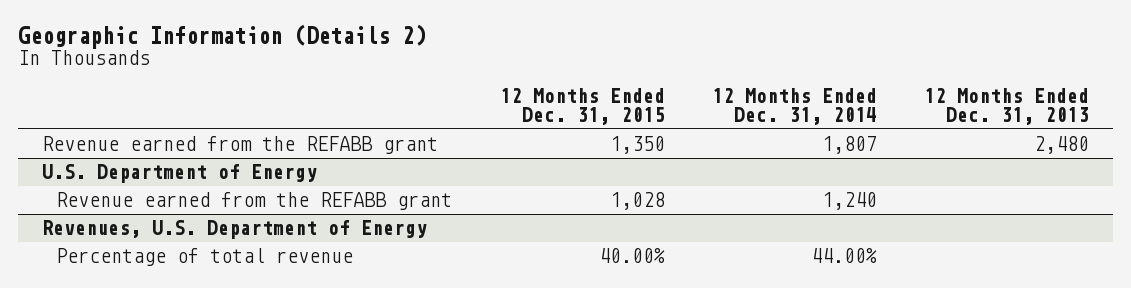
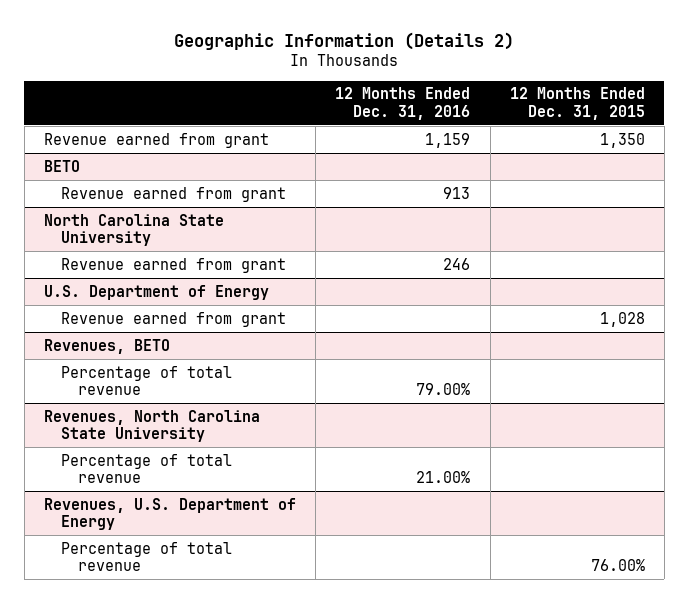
- | 12 Months Ended Dec. 31, 2015 | 12 Months Ended Dec. 31, 2014 | 12 Months Ended Dec. 31, 2013
+ | 12 Months Ended Dec. 31, 2016 | 12 Months Ended Dec. 31, 2015
- Revenue earned from the REFABB grant | 1,350 | 1,807 | 2,480
+ Revenue earned from grant | 1,159 | 1,350
+ BETO
+ Revenue earned from grant | 913 |
+ North Carolina State University
+ Revenue earned from grant | 246 |
@ U.S. Department of Energy
- Revenue earned from the REFABB grant | 1,028 | 1,240 |
+ Revenue earned from grant | | 1,028
+ Revenues, BETO
+ Percentage of total revenue | 79.00% |
+ Revenues, North Carolina State University
+ Percentage of total revenue | 21.00% |
@ Revenues, U.S. Department of Energy
- Percentage of total revenue | 40.00% | 44.00% |
+ Percentage of total revenue | | 76.00%

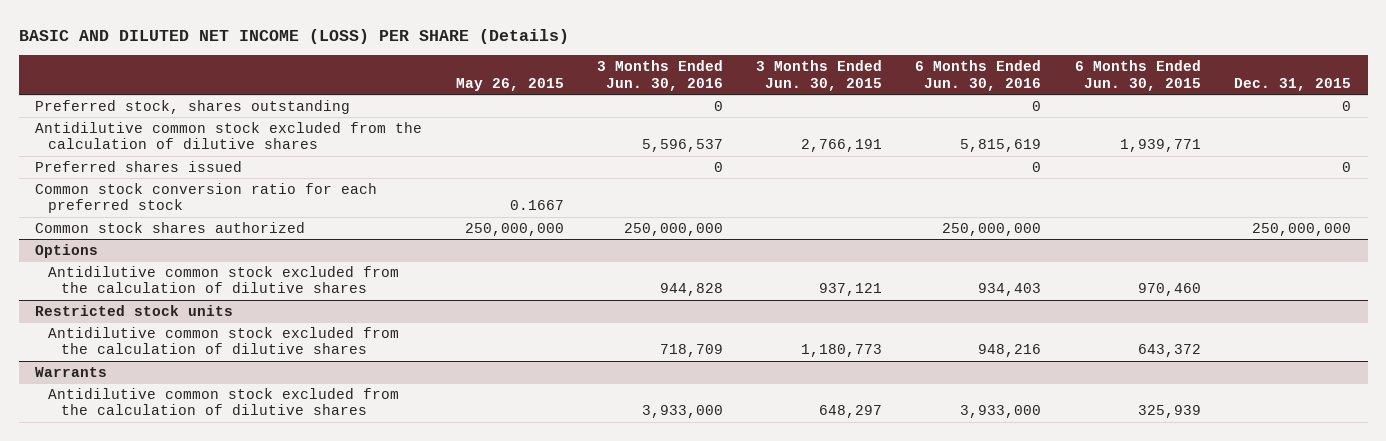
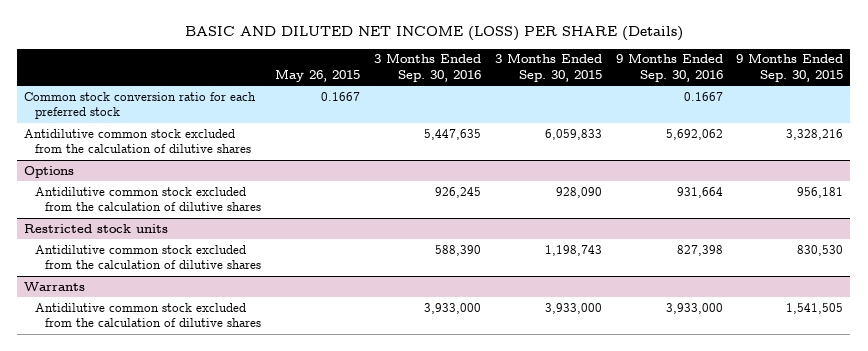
- | May 26, 2015 | 3 Months Ended Jun. 30, 2016 | 3 Months Ended Jun. 30, 2015 | 6 Months Ended Jun. 30, 2016 | 6 Months Ended Jun. 30, 2015 | Dec. 31, 2015
+ | May 26, 2015 | 3 Months Ended Sep. 30, 2016 | 3 Months Ended Sep. 30, 2015 | 9 Months Ended Sep. 30, 2016 | 9 Months Ended Sep. 30, 2015
- Preferred stock, shares outstanding | | 0 | | 0 | | 0
- Preferred shares issued | | 0 | | 0 | | 0
- Common stock shares authorized | 250,000,000 | 250,000,000 | | 250,000,000 | | 250,000,000
moved down: Antidilutive common stock excluded from the calculation of dilutive shares | | 5,447,635 | 6,059,833 | 5,692,062 | 3,328,216

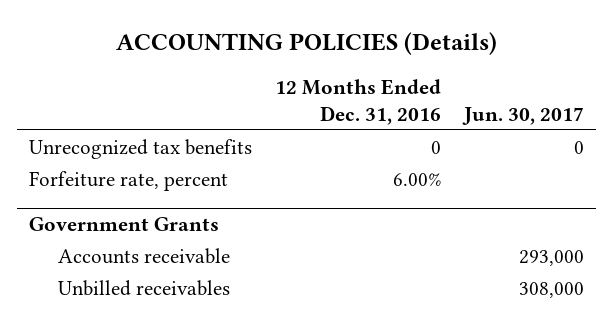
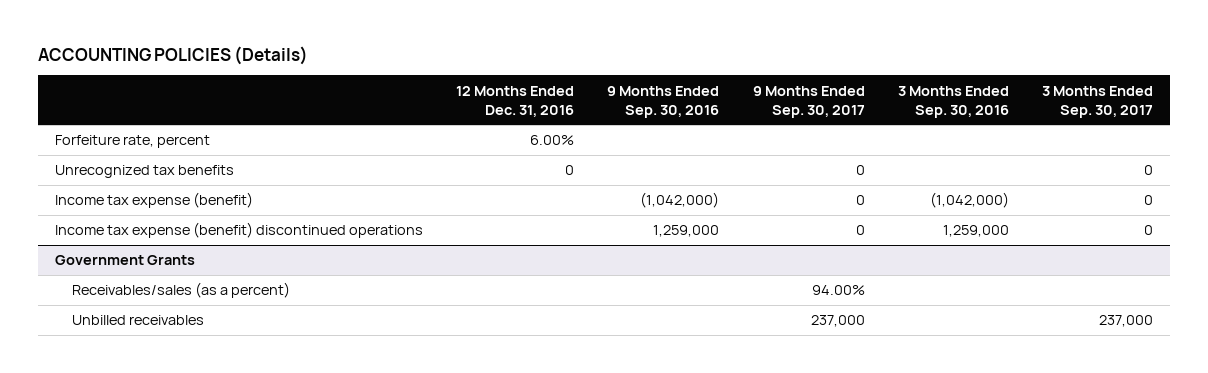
- | 12 Months Ended Dec. 31, 2016 | Jun. 30, 2017
+ | 12 Months Ended Dec. 31, 2016 | 9 Months Ended Sep. 30, 2016 | 9 Months Ended Sep. 30, 2017 | 3 Months Ended Sep. 30, 2016 | 3 Months Ended Sep. 30, 2017
moved down: Unrecognized tax benefits | 0 | | 0 | | 0
+ Income tax expense (benefit) | | (1,042,000) | 0 | (1,042,000) | 0
+ Income tax expense (benefit) discontinued operations | | 1,259,000 | 0 | 1,259,000 | 0
@ Government Grants
- Accounts receivable | | 293,000
+ Receivables/sales (as a percent) | | | 94.00% | |

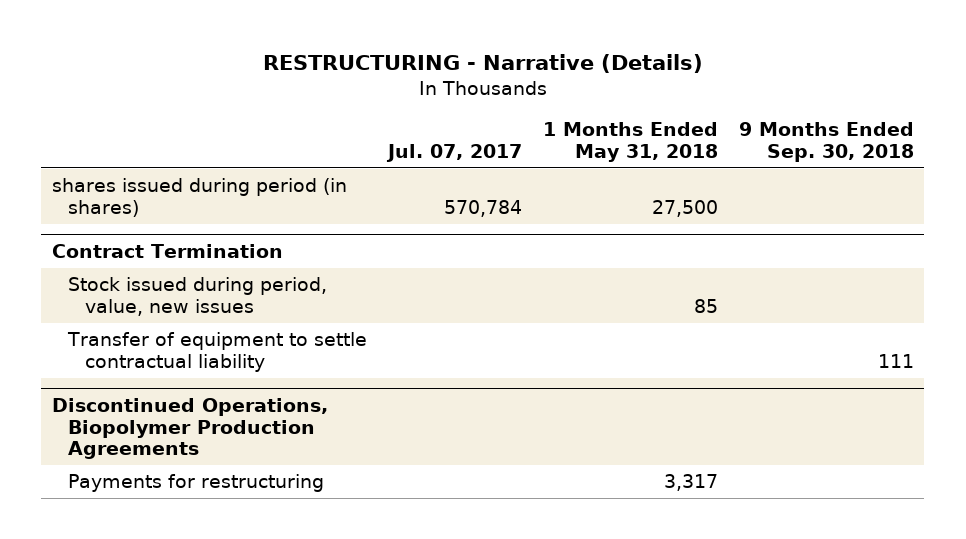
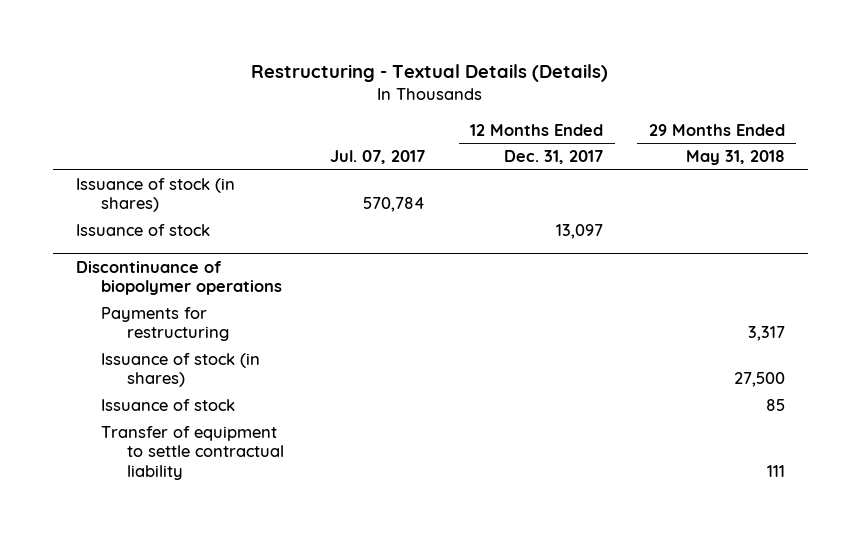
- RESTRUCTURING - Narrative (Details)
+ Restructuring - Textual Details (Details)
- | Jul. 07, 2017 | 1 Months Ended May 31, 2018 | 9 Months Ended Sep. 30, 2018
+ | Jul. 07, 2017 | 12 Months Ended Dec. 31, 2017 | 29 Months Ended May 31, 2018
- shares issued during period (in shares) | 570,784 | 27,500 |
- Contract Termination
- Stock issued during period, value, new issues | | 85 |
- Transfer of equipment to settle contractual liability | | | 111
- Discontinued Operations, Biopolymer Production Agreements
- Payments for restructuring | | 3,317 |
+ Issuance of stock (in shares) | 570,784 | |
+ Issuance of stock | | 13,097 |
+ Discontinuance of biopolymer operations
+ Payments for restructuring | | | 3,317
+ Issuance of stock (in shares) | | | 27,500
+ Issuance of stock | | | 85
+ Transfer of equipment to settle contractual liability | | | 111

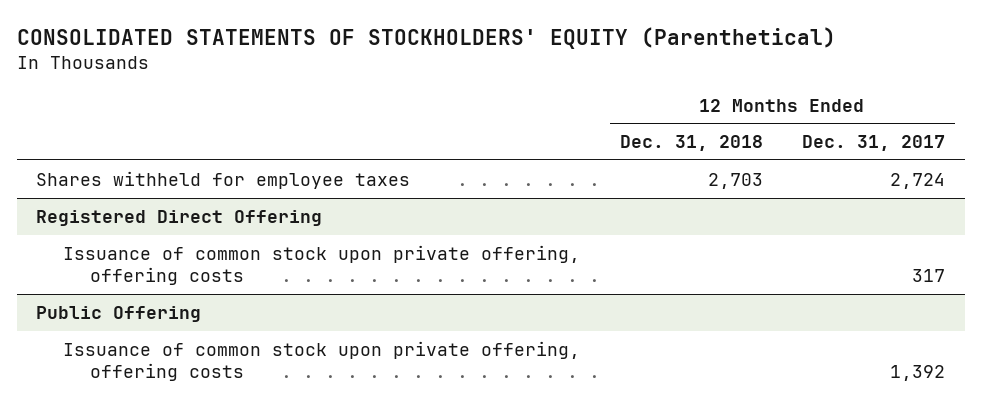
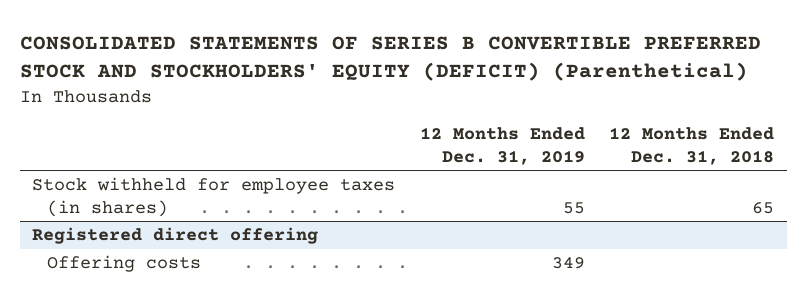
- CONSOLIDATED STATEMENTS OF STOCKHOLDERS' EQUITY (Parenthetical)
+ CONSOLIDATED STATEMENTS OF SERIES B CONVERTIBLE PREFERRED STOCK AND STOCKHOLDERS' EQUITY (DEFICIT) (Parenthetical)
- | 12 Months Ended Dec. 31, 2018 | 12 Months Ended Dec. 31, 2017
+ | 12 Months Ended Dec. 31, 2019 | 12 Months Ended Dec. 31, 2018
- Shares withheld for employee taxes | 2,703 | 2,724
- Registered Direct Offering
- Issuance of common stock upon private offering, offering costs | | 317
- Public Offering
- Issuance of common stock upon private offering, offering costs | | 1,392
+ Stock withheld for employee taxes (in shares) | 55 | 65
+ Registered direct offering
+ Offering costs | 349 |

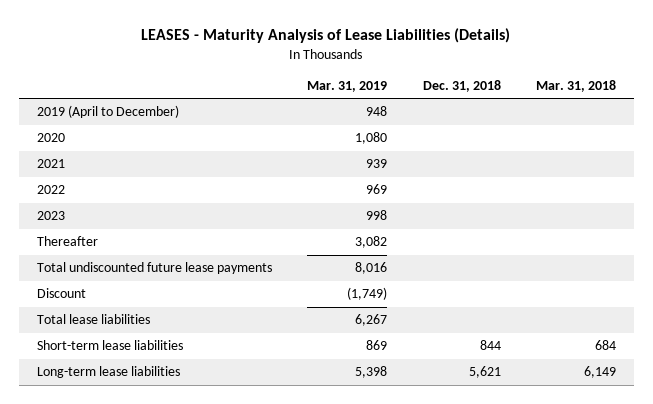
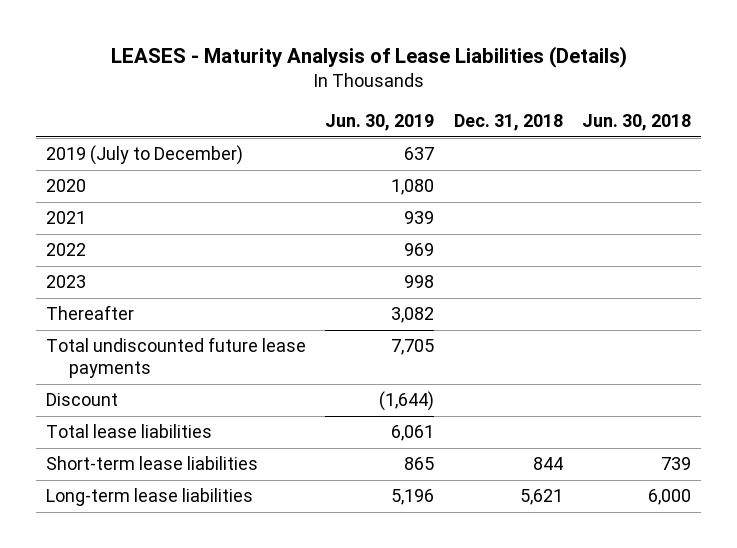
- | Mar. 31, 2019 | Dec. 31, 2018 | Mar. 31, 2018
+ | Jun. 30, 2019 | Dec. 31, 2018 | Jun. 30, 2018
- 2019 (April to December) | 948 | |
+ 2019 (July to December) | 637 | |

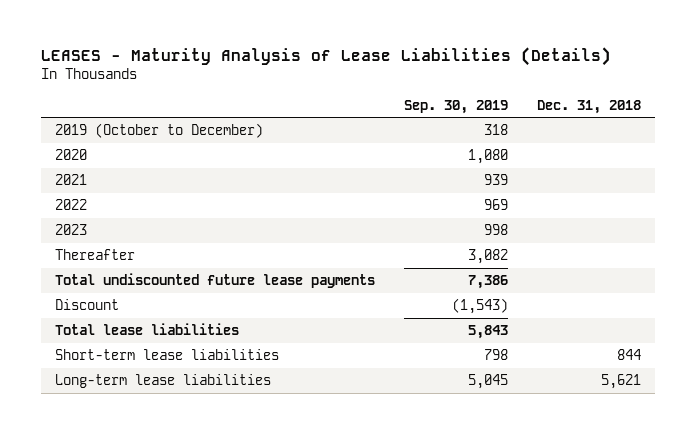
- | Jun. 30, 2019 | Dec. 31, 2018 | Jun. 30, 2018
+ | Sep. 30, 2019 | Dec. 31, 2018
- 2019 (July to December) | 637 | |
+ 2019 (October to December) | 318 |

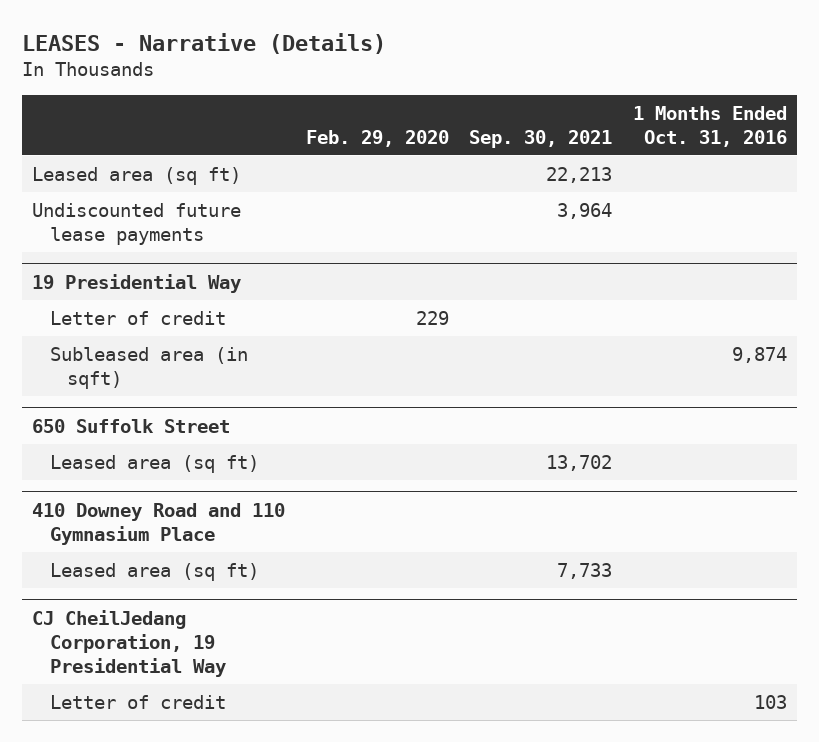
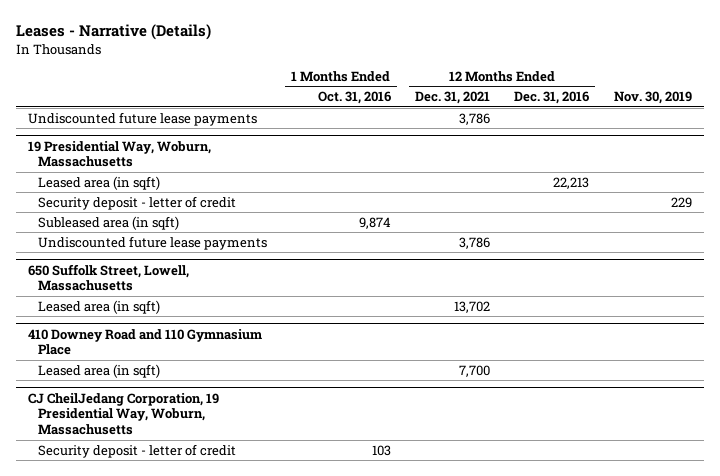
- LEASES - Narrative (Details)
+ Leases - Narrative (Details)
- | Feb. 29, 2020 | Sep. 30, 2021 | 1 Months Ended Oct. 31, 2016
+ | 1 Months Ended Oct. 31, 2016 | 12 Months Ended Dec. 31, 2021 | 12 Months Ended Dec. 31, 2016 | Nov. 30, 2019
- Leased area (sq ft) | | 22,213 |
- 19 Presidential Way
- Letter of credit | 229 | |
+ 19 Presidential Way, Woburn, Massachusetts
+ Leased area (in sqft) | | | 22,213 |
+ Security deposit - letter of credit | | | | 229
- 650 Suffolk Street
- Leased area (sq ft) | | 13,702 |
+ Undiscounted future lease payments | | 3,786 | |
+ 650 Suffolk Street, Lowell, Massachusetts
+ Leased area (in sqft) | | 13,702 | |
@ 410 Downey Road and 110 Gymnasium Place
- Leased area (sq ft) | | 7,733 |
- CJ CheilJedang Corporation, 19 Presidential Way
- Letter of credit | | | 103
@ 410 Downey Road and 110 Gymnasium Place
+ Leased area (in sqft) | | 7,700 | |
+ CJ CheilJedang Corporation, 19 Presidential Way, Woburn, Massachusetts
+ Security deposit - letter of credit | 103 | | |

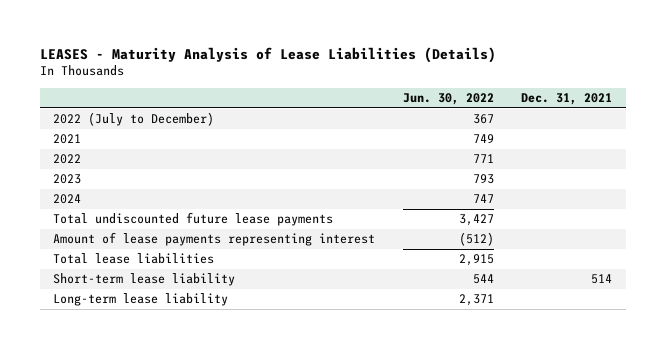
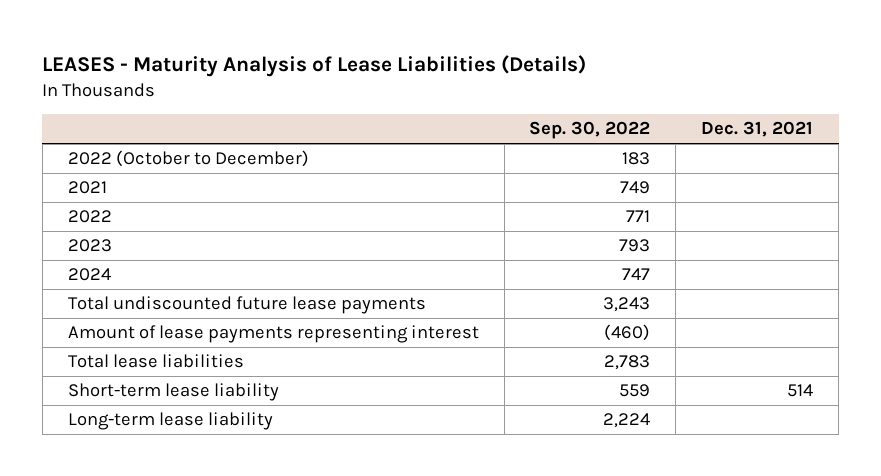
- | Jun. 30, 2022 | Dec. 31, 2021
+ | Sep. 30, 2022 | Dec. 31, 2021
- 2022 (July to December) | 367 |
+ 2022 (October to December) | 183 |

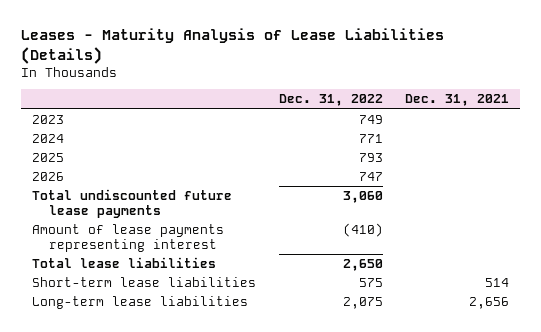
- LEASES - Maturity Analysis of Lease Liabilities (Details)
+ Leases - Maturity Analysis of Lease Liabilities (Details)
- | Sep. 30, 2022 | Dec. 31, 2021
+ | Dec. 31, 2022 | Dec. 31, 2021
- 2022 (October to December) | 183 |
- 2021 | 749 |
- 2022 | 771 |
+ 2025 | 793 |
+ 2026 | 747 |
- Short-term lease liability | 559 | 514
- Long-term lease liability | 2,224 |
+ Short-term lease liabilities | 575 | 514
+ Long-term lease liabilities | 2,075 | 2,656

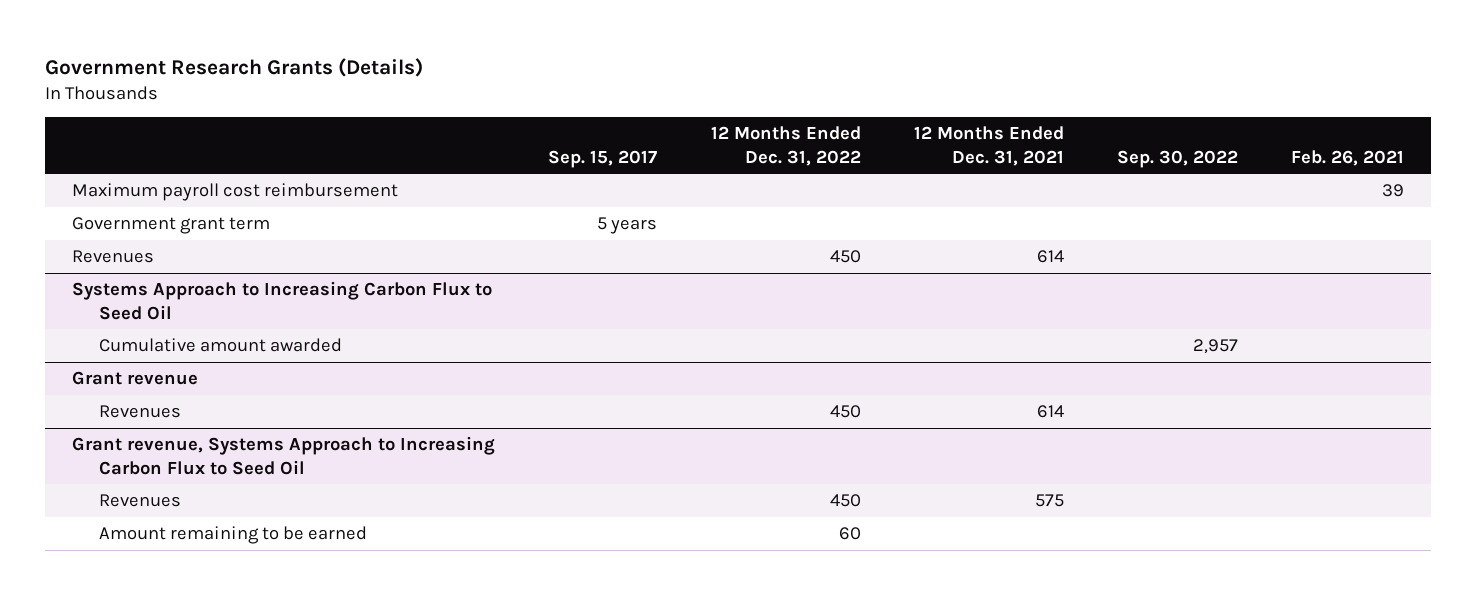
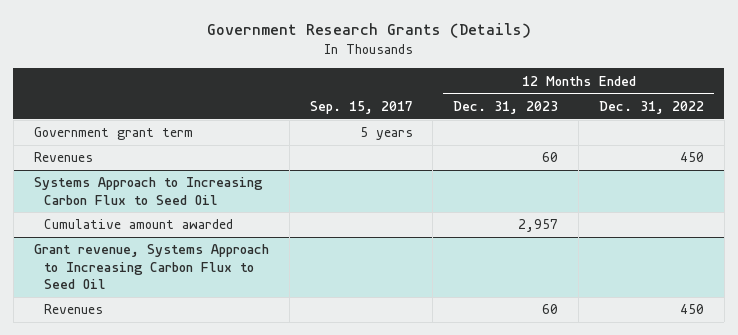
- | Sep. 15, 2017 | 12 Months Ended Dec. 31, 2022 | 12 Months Ended Dec. 31, 2021 | Sep. 30, 2022 | Feb. 26, 2021
+ | Sep. 15, 2017 | 12 Months Ended Dec. 31, 2023 | 12 Months Ended Dec. 31, 2022
- Maximum payroll cost reimbursement | | | | | 39
- Grant revenue
- Revenues | | 450 | 614 | |
@ Grant revenue, Systems Approach to Increasing Carbon Flux to Seed Oil
- Amount remaining to be earned | | 60 | | |

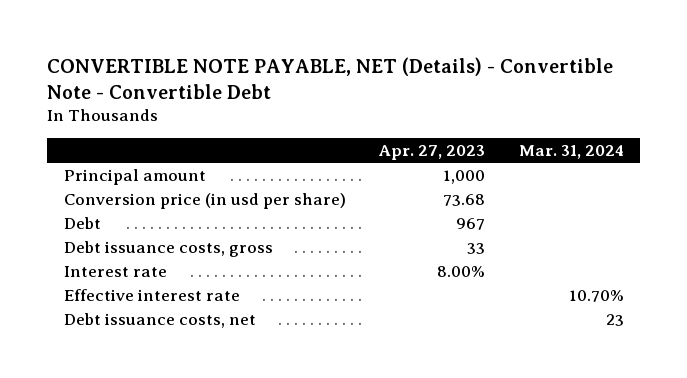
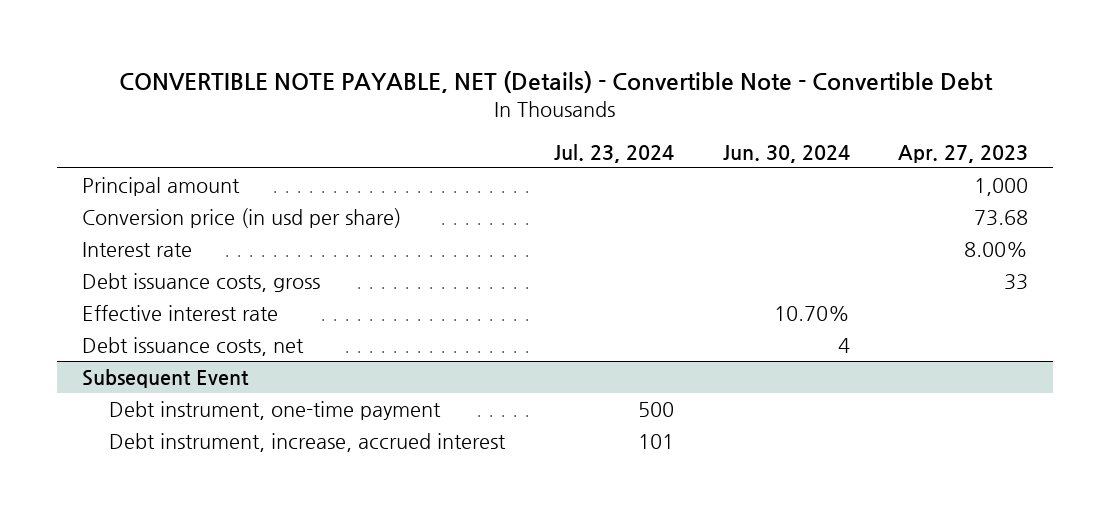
- | Apr. 27, 2023 | Mar. 31, 2024
+ | Jul. 23, 2024 | Jun. 30, 2024 | Apr. 27, 2023
- Debt | 967 |
moved down: Debt issuance costs, gross | | | 33
+ Subsequent Event
+ Debt instrument, one-time payment | 500 | |
+ Debt instrument, increase, accrued interest | 101 | |

